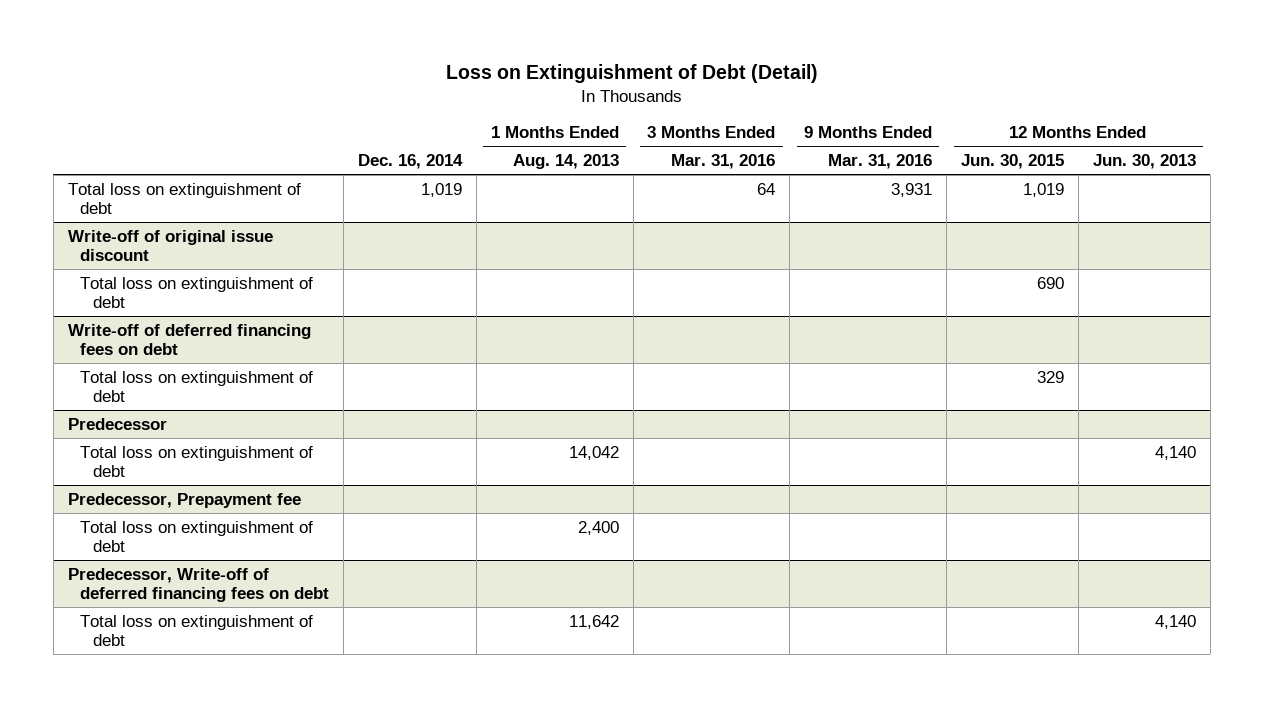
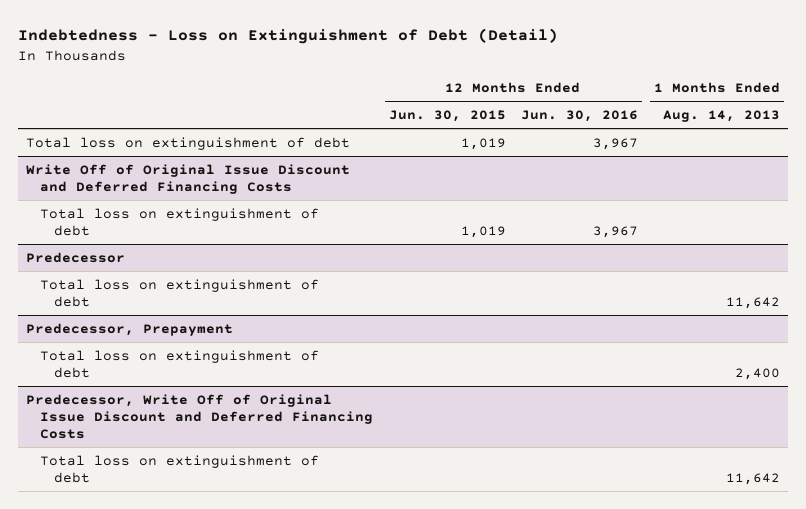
- Loss on Extinguishment of Debt (Detail)
+ Indebtedness - Loss on Extinguishment of Debt (Detail)
- | Dec. 16, 2014 | 1 Months Ended Aug. 14, 2013 | 3 Months Ended Mar. 31, 2016 | 9 Months Ended Mar. 31, 2016 | 12 Months Ended Jun. 30, 2015 | 12 Months Ended Jun. 30, 2013
+ | 12 Months Ended Jun. 30, 2015 | 12 Months Ended Jun. 30, 2016 | 1 Months Ended Aug. 14, 2013
- Write-off of original issue discount
- Total loss on extinguishment of debt | | | | | 690 |
- Write-off of deferred financing fees on debt
- Total loss on extinguishment of debt | | | | | 329 |
+ Write Off of Original Issue Discount and Deferred Financing Costs
+ Total loss on extinguishment of debt | 1,019 | 3,967 |
@ Predecessor
- Total loss on extinguishment of debt | | 14,042 | | | | 4,140
- Predecessor, Prepayment fee
@ Predecessor
+ Total loss on extinguishment of debt | | | 11,642
+ Predecessor, Prepayment
- Predecessor, Write-off of deferred financing fees on debt
+ Predecessor, Write Off of Original Issue Discount and Deferred Financing Costs

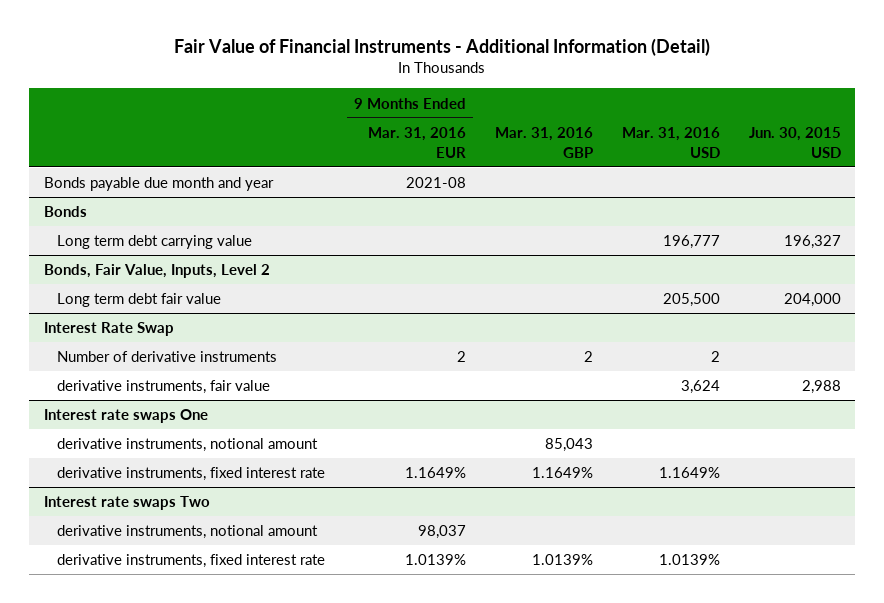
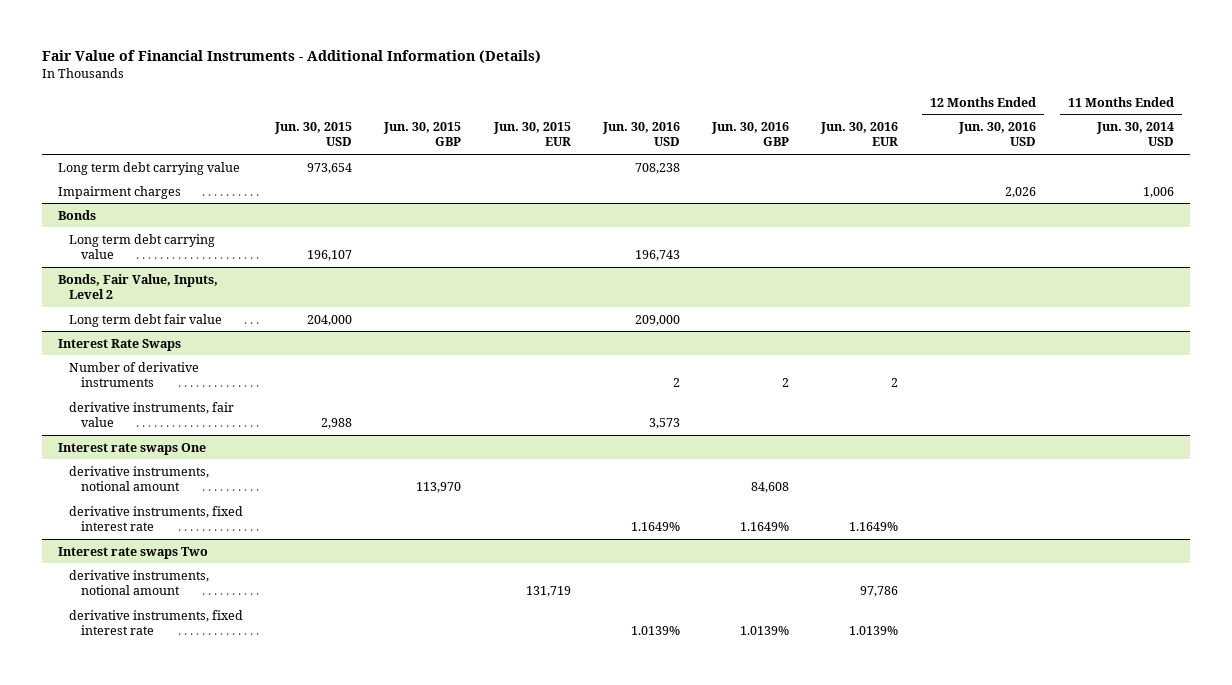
- Fair Value of Financial Instruments - Additional Information (Detail)
+ Fair Value of Financial Instruments - Additional Information (Details)
- | 9 Months Ended Mar. 31, 2016 EUR | Mar. 31, 2016 GBP | Mar. 31, 2016 USD | Jun. 30, 2015 USD
+ | Jun. 30, 2015 USD | Jun. 30, 2015 GBP | Jun. 30, 2015 EUR | Jun. 30, 2016 USD | Jun. 30, 2016 GBP | Jun. 30, 2016 EUR | 12 Months Ended Jun. 30, 2016 USD | 11 Months Ended Jun. 30, 2014 USD
- Bonds payable due month and year | 2021-08 | | |
+ Long term debt carrying value | 973,654 | | | 708,238 | | | |
+ Impairment charges | | | | | | | 2,026 | 1,006
@ Bonds
- Long term debt carrying value | | | 196,777 | 196,327
+ Long term debt carrying value | 196,107 | | | 196,743 | | | |
- Interest Rate Swap
+ Interest Rate Swaps

